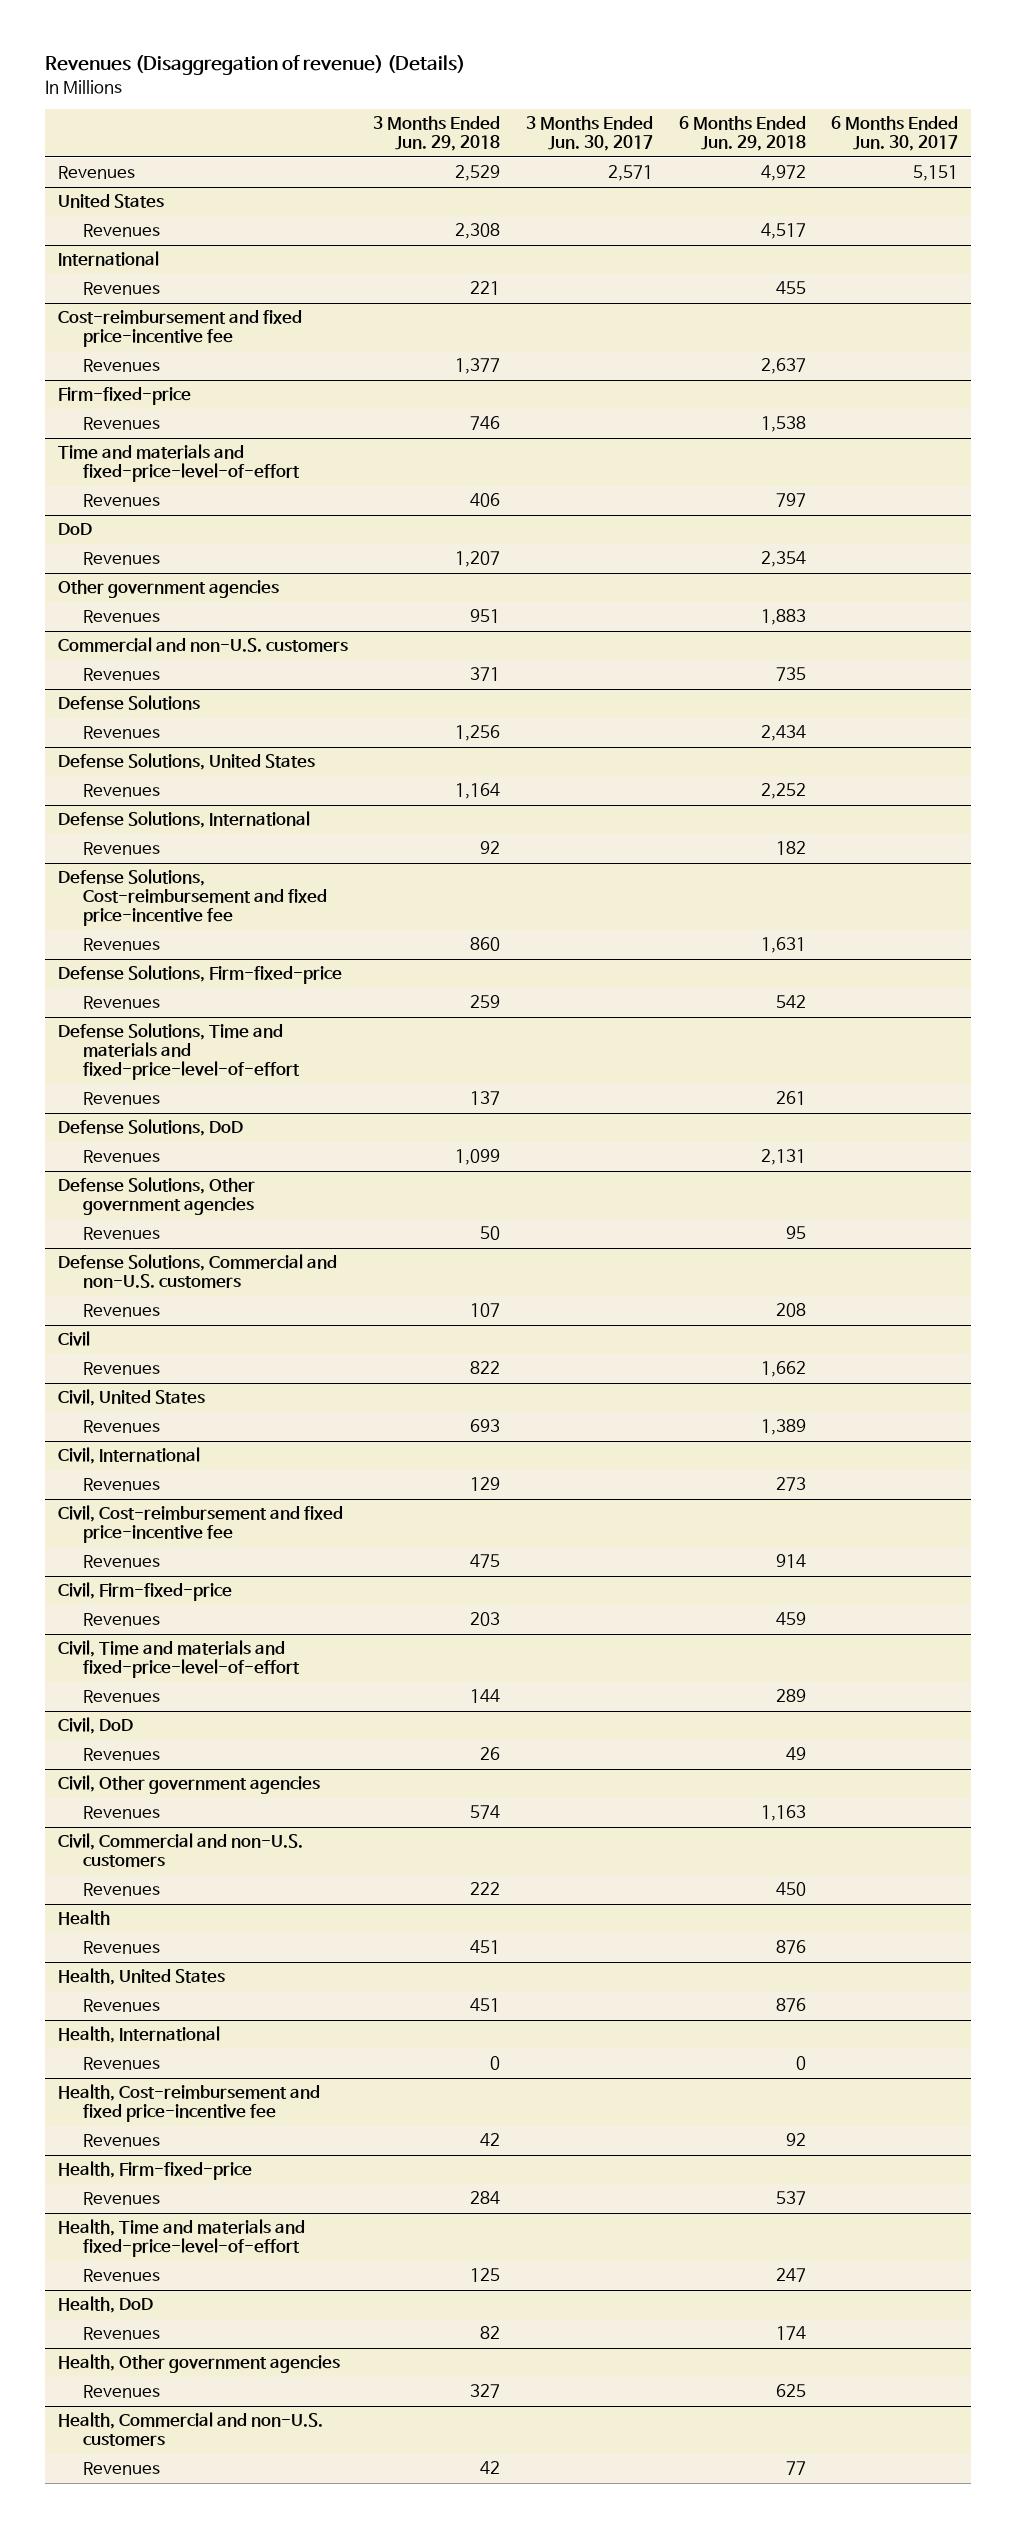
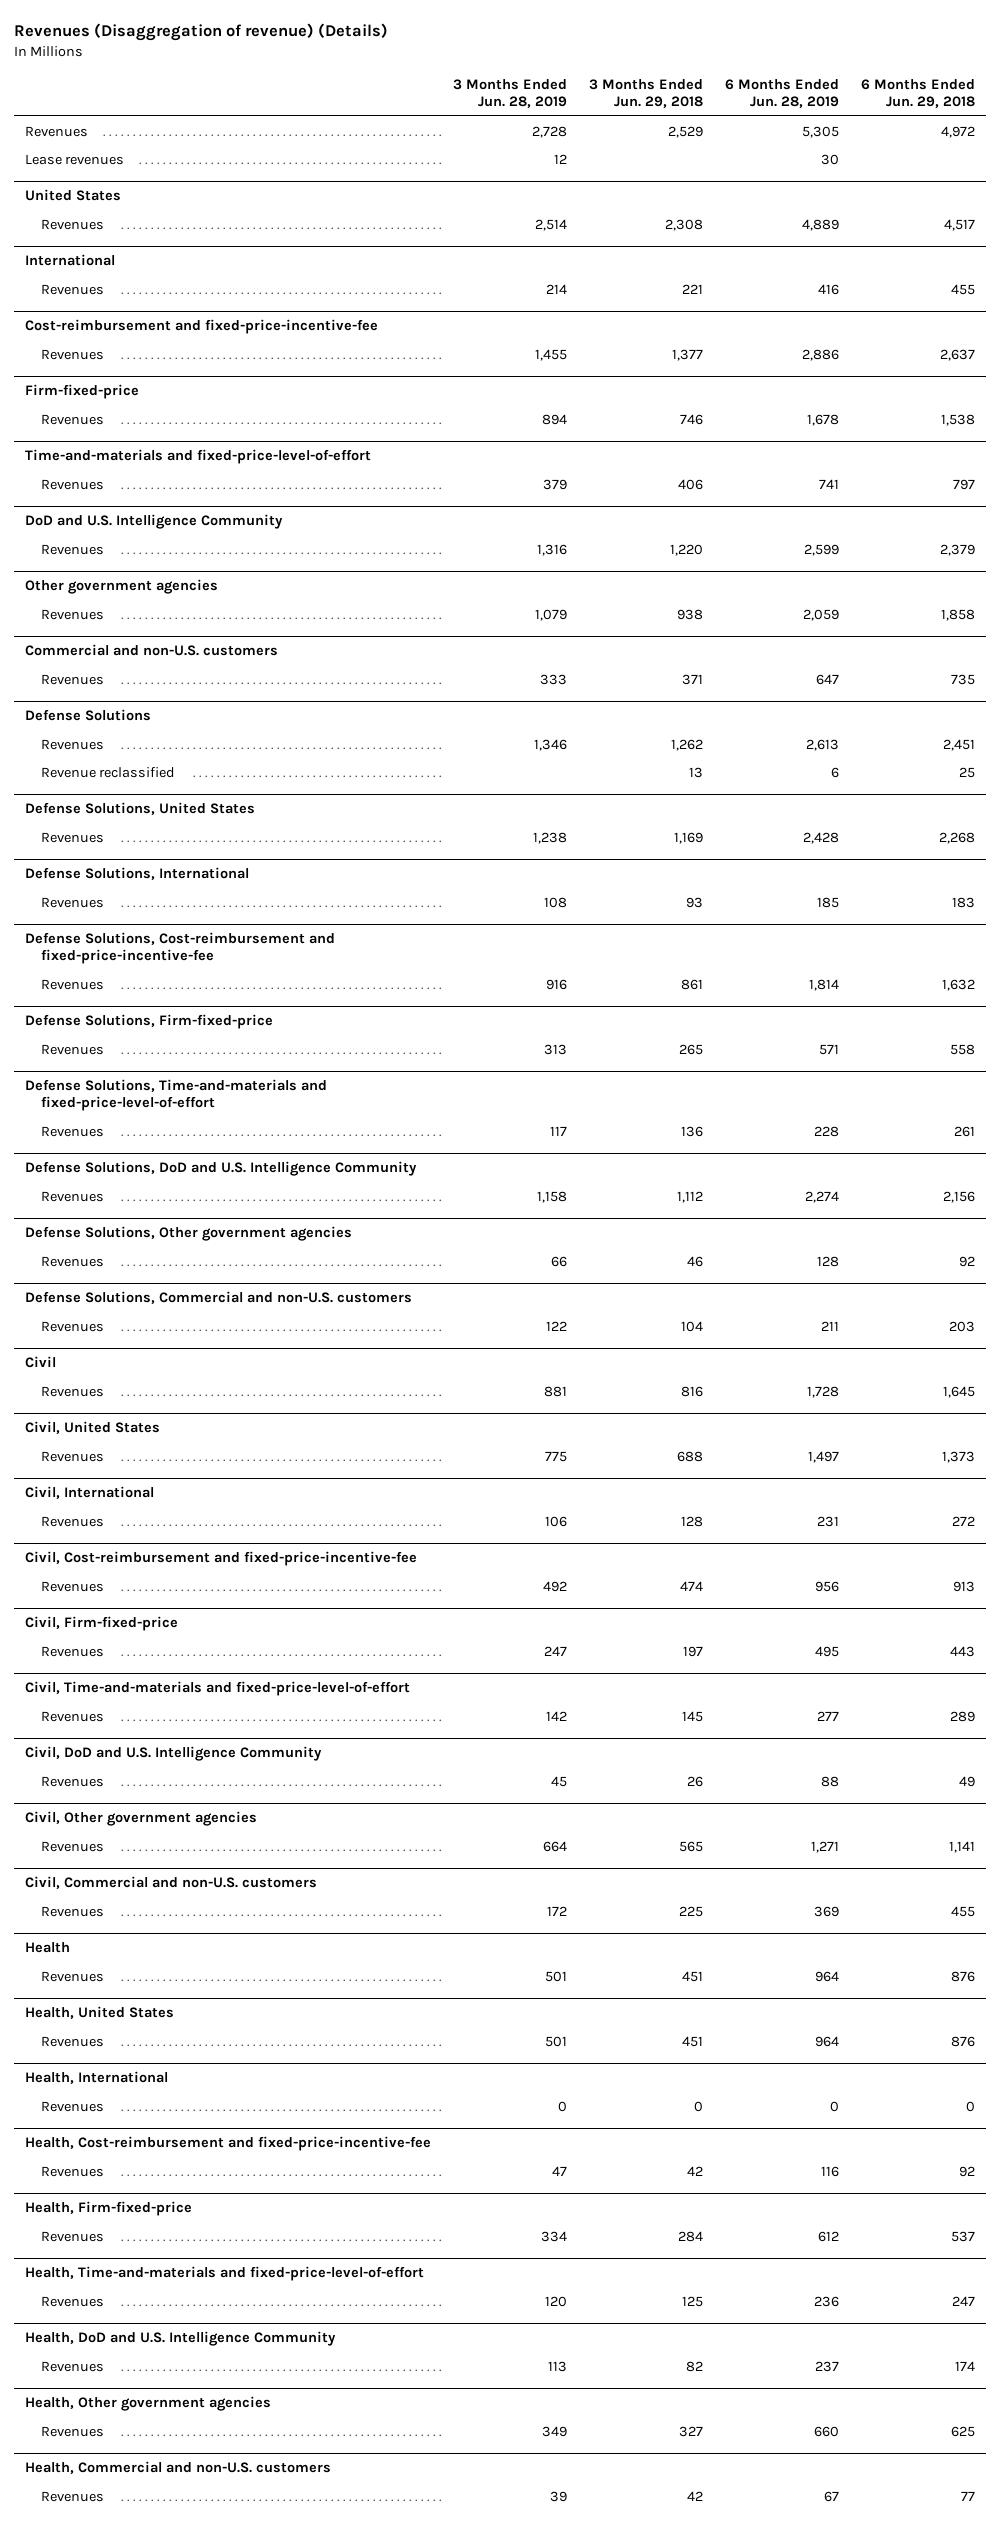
- | 3 Months Ended Jun. 29, 2018 | 3 Months Ended Jun. 30, 2017 | 6 Months Ended Jun. 29, 2018 | 6 Months Ended Jun. 30, 2017
+ | 3 Months Ended Jun. 28, 2019 | 3 Months Ended Jun. 29, 2018 | 6 Months Ended Jun. 28, 2019 | 6 Months Ended Jun. 29, 2018
+ Lease revenues | 12 | | 30 |
- Cost-reimbursement and fixed price-incentive fee
+ Cost-reimbursement and fixed-price-incentive-fee
- Time and materials and fixed-price-level-of-effort
+ Time-and-materials and fixed-price-level-of-effort
- DoD
- Revenues | 1,207 | | 2,354 |
+ DoD and U.S. Intelligence Community
+ Revenues | 1,316 | 1,220 | 2,599 | 2,379
@ Other government agencies
- Revenues | 951 | | 1,883 |
+ Revenues | 1,079 | 938 | 2,059 | 1,858
@ Defense Solutions
- Revenues | 1,256 | | 2,434 |
+ Revenues | 1,346 | 1,262 | 2,613 | 2,451
+ Revenue reclassified | | 13 | 6 | 25
@ Defense Solutions, United States
- Revenues | 1,164 | | 2,252 |
+ Revenues | 1,238 | 1,169 | 2,428 | 2,268
@ Defense Solutions, International
- Revenues | 92 | | 182 |
- Defense Solutions, Cost-reimbursement and fixed price-incentive fee
- Revenues | 860 | | 1,631 |
@ Defense Solutions, International
+ Revenues | 108 | 93 | 185 | 183
+ Defense Solutions, Cost-reimbursement and fixed-price-incentive-fee
+ Revenues | 916 | 861 | 1,814 | 1,632
@ Defense Solutions, Firm-fixed-price
- Revenues | 259 | | 542 |
- Defense Solutions, Time and materials and fixed-price-level-of-effort
- Revenues | 137 | | 261 |
- Defense Solutions, DoD
- Revenues | 1,099 | | 2,131 |
@ Defense Solutions, Firm-fixed-price
+ Revenues | 313 | 265 | 571 | 558
+ Defense Solutions, Time-and-materials and fixed-price-level-of-effort
+ Revenues | 117 | 136 | 228 | 261
+ Defense Solutions, DoD and U.S. Intelligence Community
+ Revenues | 1,158 | 1,112 | 2,274 | 2,156
@ Defense Solutions, Other government agencies
- Revenues | 50 | | 95 |
+ Revenues | 66 | 46 | 128 | 92
@ Defense Solutions, Commercial and non-U.S. customers
- Revenues | 107 | | 208 |
+ Revenues | 122 | 104 | 211 | 203
@ Civil
- Revenues | 822 | | 1,662 |
+ Revenues | 881 | 816 | 1,728 | 1,645
@ Civil, United States
- Revenues | 693 | | 1,389 |
+ Revenues | 775 | 688 | 1,497 | 1,373
@ Civil, International
- Revenues | 129 | | 273 |
- Civil, Cost-reimbursement and fixed price-incentive fee
- Revenues | 475 | | 914 |
@ Civil, International
+ Revenues | 106 | 128 | 231 | 272
+ Civil, Cost-reimbursement and fixed-price-incentive-fee
+ Revenues | 492 | 474 | 956 | 913
@ Civil, Firm-fixed-price
- Revenues | 203 | | 459 |
- Civil, Time and materials and fixed-price-level-of-effort
- Revenues | 144 | | 289 |
- Civil, DoD
@ Civil, Firm-fixed-price
+ Revenues | 247 | 197 | 495 | 443
+ Civil, Time-and-materials and fixed-price-level-of-effort
+ Revenues | 142 | 145 | 277 | 289
+ Civil, DoD and U.S. Intelligence Community
@ Civil, Other government agencies
- Revenues | 574 | | 1,163 |
+ Revenues | 664 | 565 | 1,271 | 1,141
@ Civil, Commercial and non-U.S. customers
- Revenues | 222 | | 450 |
+ Revenues | 172 | 225 | 369 | 455
- Health, Cost-reimbursement and fixed price-incentive fee
+ Health, Cost-reimbursement and fixed-price-incentive-fee
- Health, Time and materials and fixed-price-level-of-effort
+ Health, Time-and-materials and fixed-price-level-of-effort
- Health, DoD
+ Health, DoD and U.S. Intelligence Community

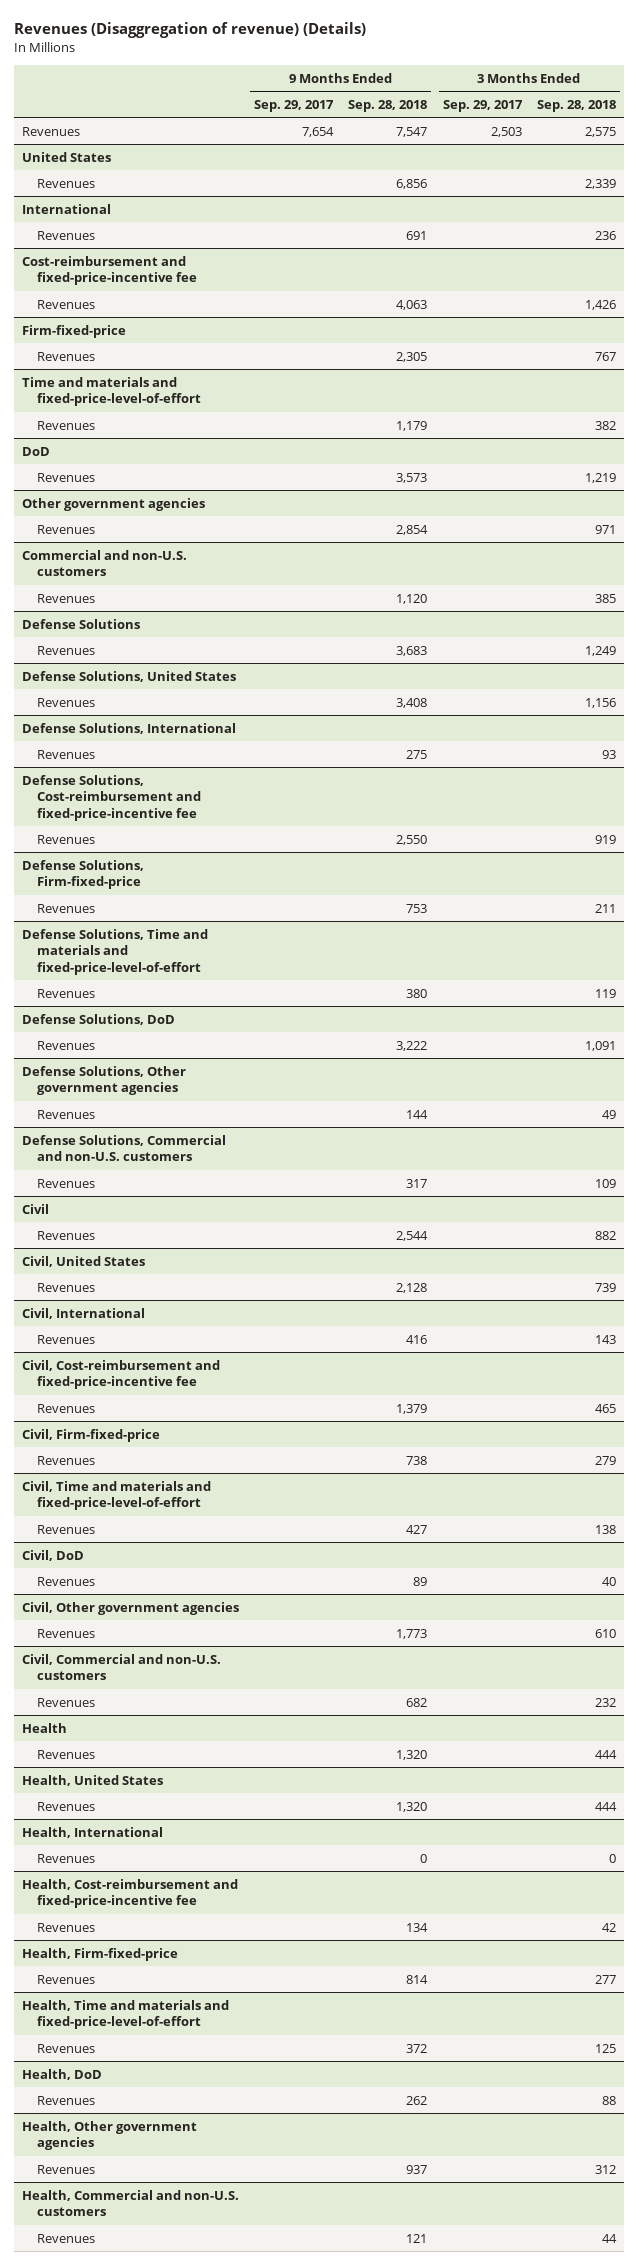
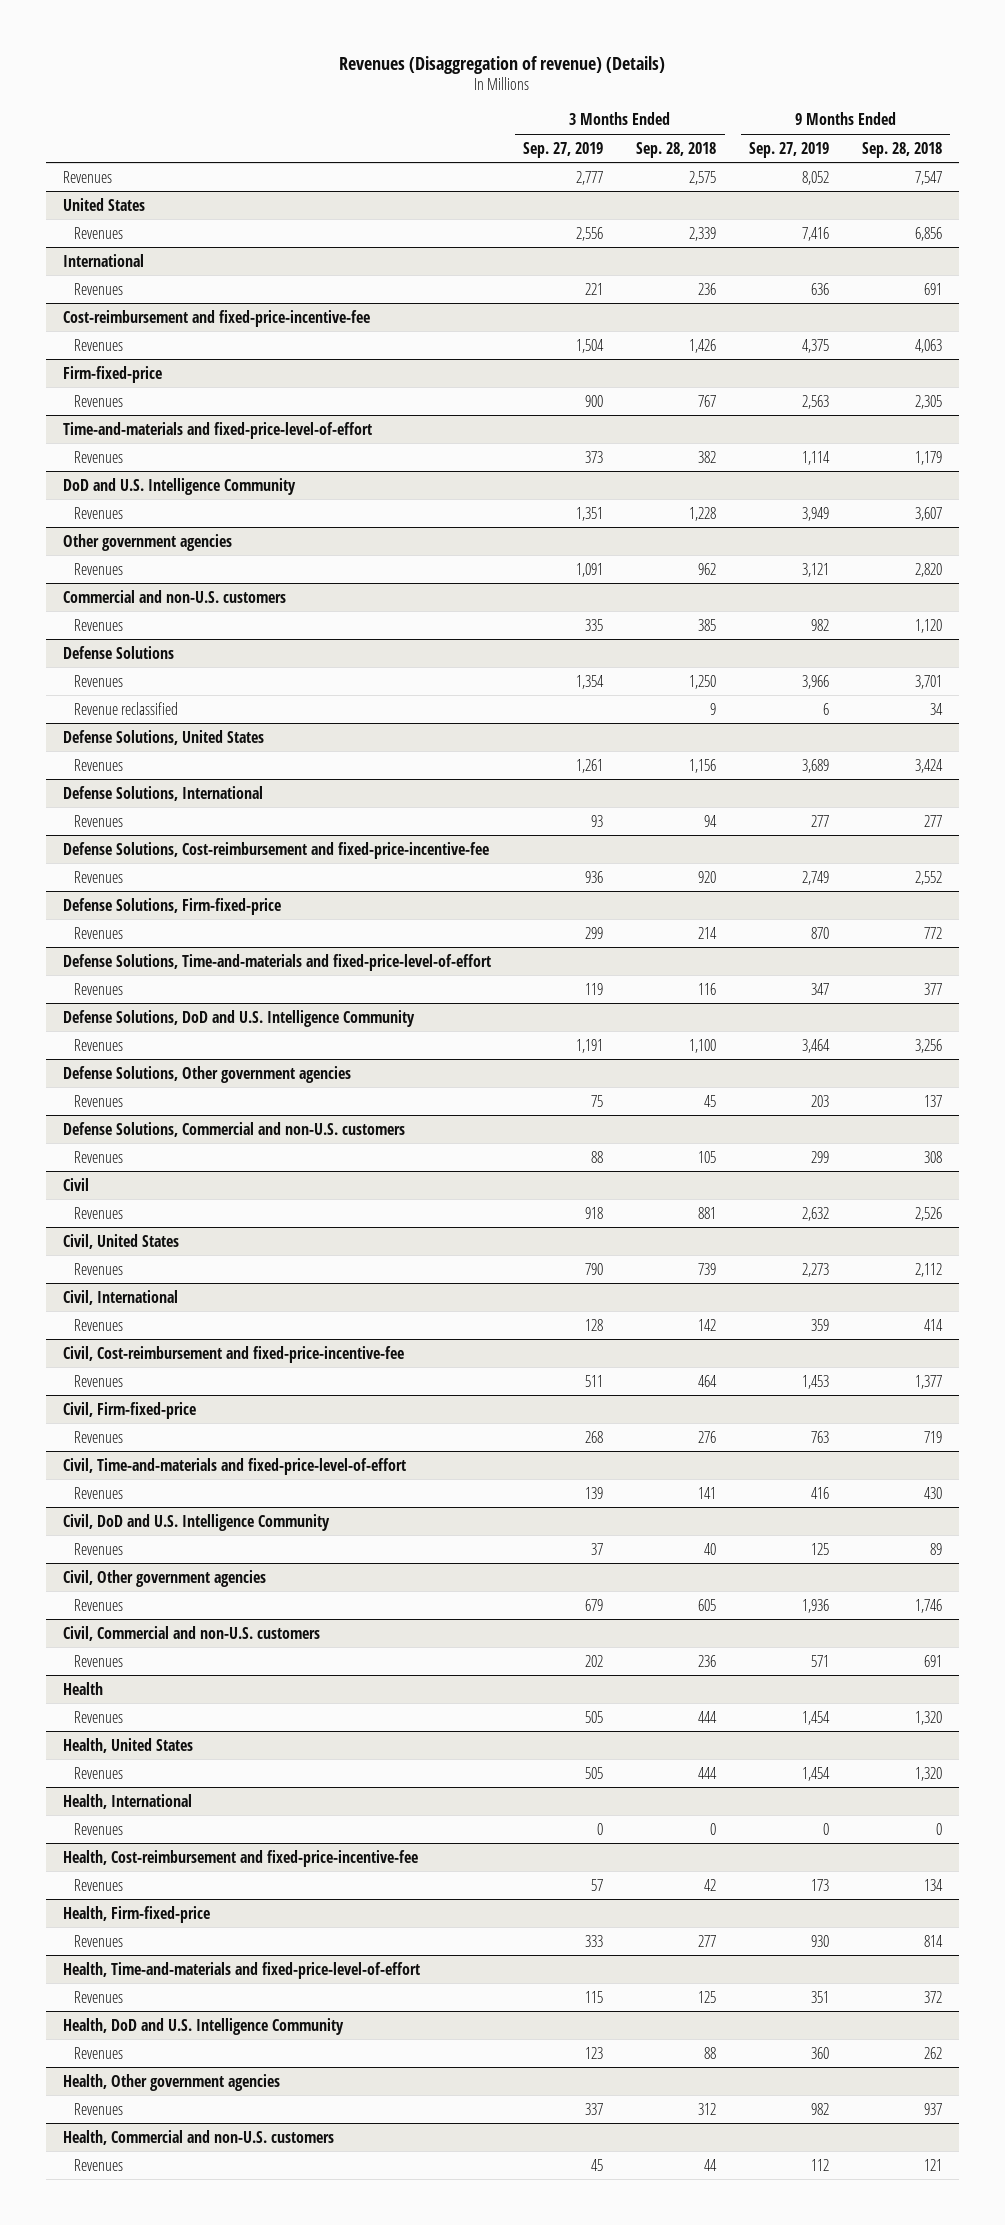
- | 9 Months Ended Sep. 29, 2017 | 9 Months Ended Sep. 28, 2018 | 3 Months Ended Sep. 29, 2017 | 3 Months Ended Sep. 28, 2018
+ | 3 Months Ended Sep. 27, 2019 | 3 Months Ended Sep. 28, 2018 | 9 Months Ended Sep. 27, 2019 | 9 Months Ended Sep. 28, 2018
- Cost-reimbursement and fixed-price-incentive fee
+ Cost-reimbursement and fixed-price-incentive-fee
- Time and materials and fixed-price-level-of-effort
+ Time-and-materials and fixed-price-level-of-effort
- DoD
- Revenues | | 3,573 | | 1,219
+ DoD and U.S. Intelligence Community
+ Revenues | 1,351 | 1,228 | 3,949 | 3,607
@ Other government agencies
- Revenues | | 2,854 | | 971
+ Revenues | 1,091 | 962 | 3,121 | 2,820
@ Defense Solutions
- Revenues | | 3,683 | | 1,249
+ Revenues | 1,354 | 1,250 | 3,966 | 3,701
+ Revenue reclassified | | 9 | 6 | 34
@ Defense Solutions, United States
- Revenues | | 3,408 | | 1,156
+ Revenues | 1,261 | 1,156 | 3,689 | 3,424
@ Defense Solutions, International
- Revenues | | 275 | | 93
- Defense Solutions, Cost-reimbursement and fixed-price-incentive fee
- Revenues | | 2,550 | | 919
@ Defense Solutions, International
+ Revenues | 93 | 94 | 277 | 277
+ Defense Solutions, Cost-reimbursement and fixed-price-incentive-fee
+ Revenues | 936 | 920 | 2,749 | 2,552
@ Defense Solutions, Firm-fixed-price
- Revenues | | 753 | | 211
- Defense Solutions, Time and materials and fixed-price-level-of-effort
- Revenues | | 380 | | 119
- Defense Solutions, DoD
- Revenues | | 3,222 | | 1,091
@ Defense Solutions, Firm-fixed-price
+ Revenues | 299 | 214 | 870 | 772
+ Defense Solutions, Time-and-materials and fixed-price-level-of-effort
+ Revenues | 119 | 116 | 347 | 377
+ Defense Solutions, DoD and U.S. Intelligence Community
+ Revenues | 1,191 | 1,100 | 3,464 | 3,256
@ Defense Solutions, Other government agencies
- Revenues | | 144 | | 49
+ Revenues | 75 | 45 | 203 | 137
@ Defense Solutions, Commercial and non-U.S. customers
- Revenues | | 317 | | 109
+ Revenues | 88 | 105 | 299 | 308
@ Civil
- Revenues | | 2,544 | | 882
+ Revenues | 918 | 881 | 2,632 | 2,526
@ Civil, United States
- Revenues | | 2,128 | | 739
+ Revenues | 790 | 739 | 2,273 | 2,112
@ Civil, International
- Revenues | | 416 | | 143
- Civil, Cost-reimbursement and fixed-price-incentive fee
- Revenues | | 1,379 | | 465
@ Civil, International
+ Revenues | 128 | 142 | 359 | 414
+ Civil, Cost-reimbursement and fixed-price-incentive-fee
+ Revenues | 511 | 464 | 1,453 | 1,377
@ Civil, Firm-fixed-price
- Revenues | | 738 | | 279
- Civil, Time and materials and fixed-price-level-of-effort
- Revenues | | 427 | | 138
- Civil, DoD
@ Civil, Firm-fixed-price
+ Revenues | 268 | 276 | 763 | 719
+ Civil, Time-and-materials and fixed-price-level-of-effort
+ Revenues | 139 | 141 | 416 | 430
+ Civil, DoD and U.S. Intelligence Community
@ Civil, Other government agencies
- Revenues | | 1,773 | | 610
+ Revenues | 679 | 605 | 1,936 | 1,746
@ Civil, Commercial and non-U.S. customers
- Revenues | | 682 | | 232
+ Revenues | 202 | 236 | 571 | 691
- Health, Cost-reimbursement and fixed-price-incentive fee
+ Health, Cost-reimbursement and fixed-price-incentive-fee
- Health, Time and materials and fixed-price-level-of-effort
+ Health, Time-and-materials and fixed-price-level-of-effort
- Health, DoD
+ Health, DoD and U.S. Intelligence Community

